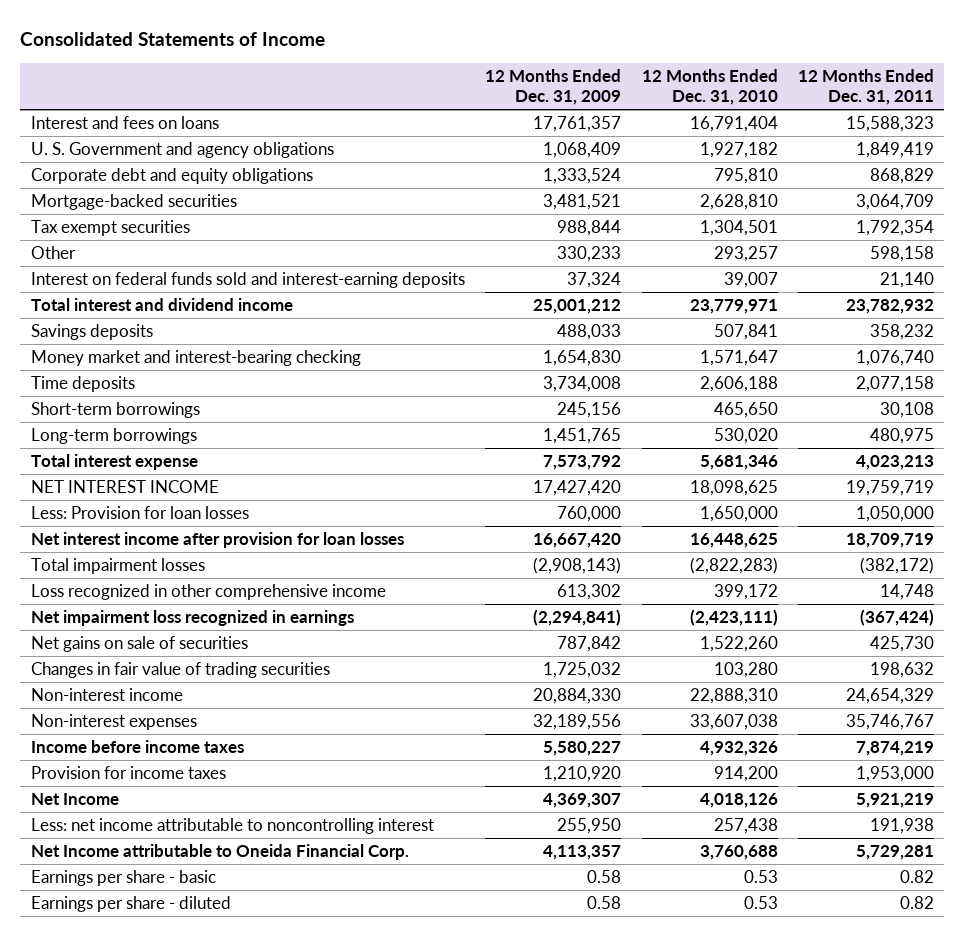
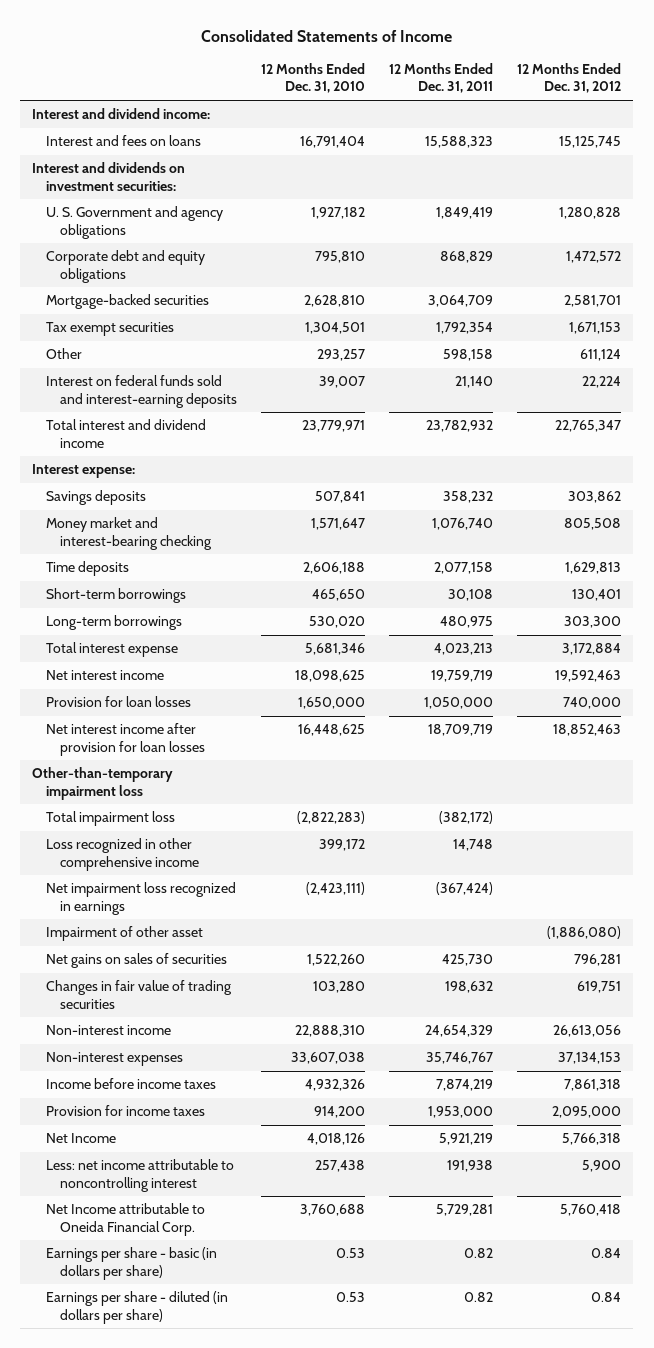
- | 12 Months Ended Dec. 31, 2009 | 12 Months Ended Dec. 31, 2010 | 12 Months Ended Dec. 31, 2011
+ | 12 Months Ended Dec. 31, 2010 | 12 Months Ended Dec. 31, 2011 | 12 Months Ended Dec. 31, 2012
+ Interest and dividend income:
+ Interest and dividends on investment securities:
+ Interest expense:
- NET INTEREST INCOME | 17,427,420 | 18,098,625 | 19,759,719
- Less: Provision for loan losses | 760,000 | 1,650,000 | 1,050,000
+ Net interest income | 18,098,625 | 19,759,719 | 19,592,463
+ Provision for loan losses | 1,650,000 | 1,050,000 | 740,000
- Total impairment losses | (2,908,143) | (2,822,283) | (382,172)
+ Other-than-temporary impairment loss
+ Total impairment loss | (2,822,283) | (382,172) |
- Net gains on sale of securities | 787,842 | 1,522,260 | 425,730
+ Impairment of other asset | | | (1,886,080)
+ Net gains on sales of securities | 1,522,260 | 425,730 | 796,281
- Earnings per share - basic | 0.58 | 0.53 | 0.82
- Earnings per share - diluted | 0.58 | 0.53 | 0.82
+ Earnings per share - basic (in dollars per share) | 0.53 | 0.82 | 0.84
+ Earnings per share - diluted (in dollars per share) | 0.53 | 0.82 | 0.84

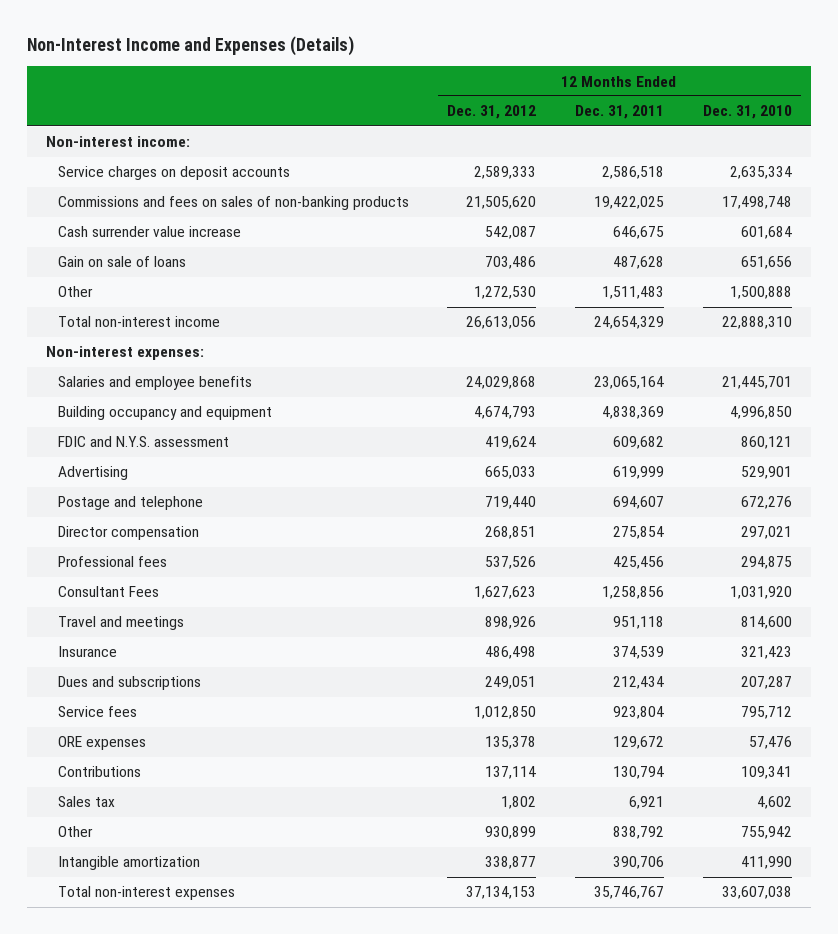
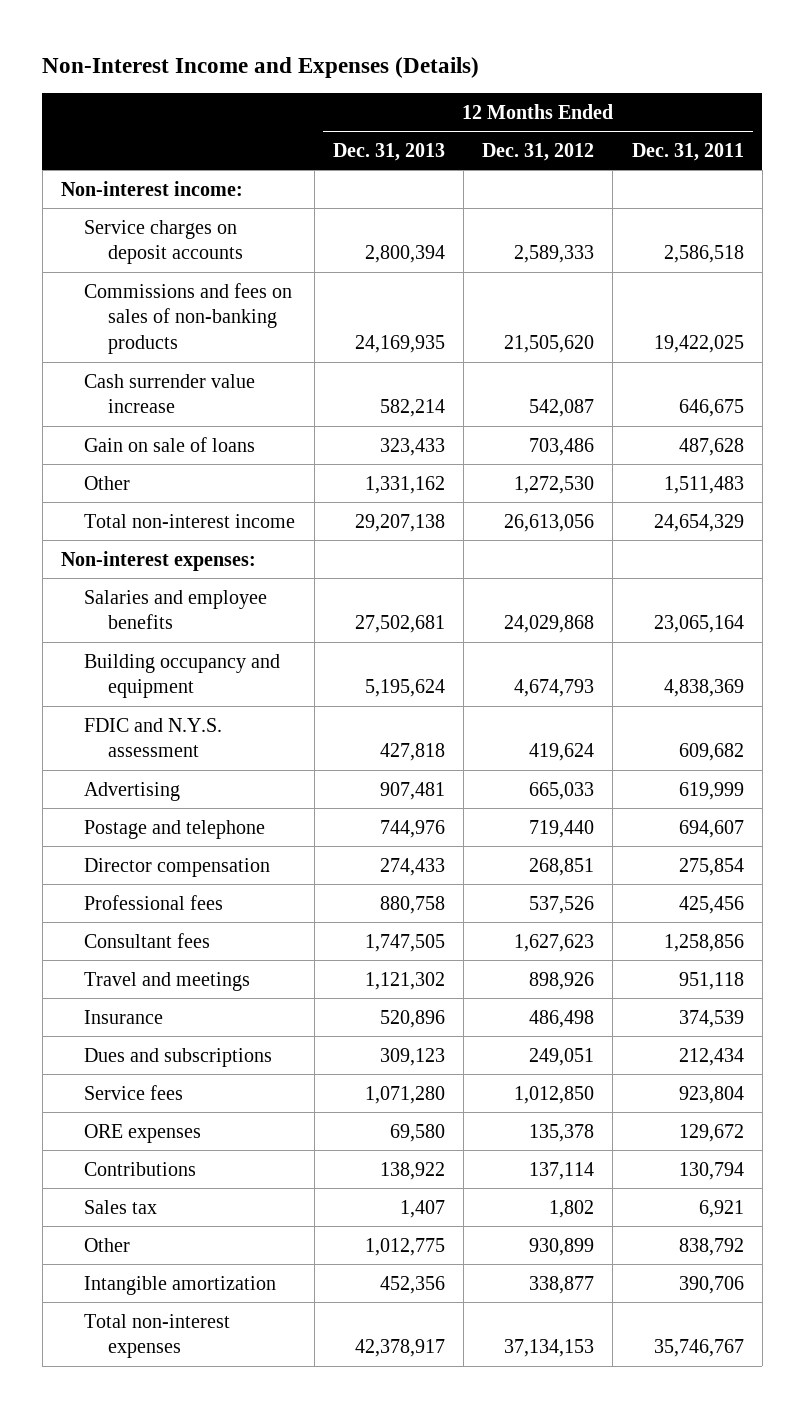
- | 12 Months Ended Dec. 31, 2012 | 12 Months Ended Dec. 31, 2011 | 12 Months Ended Dec. 31, 2010
+ | 12 Months Ended Dec. 31, 2013 | 12 Months Ended Dec. 31, 2012 | 12 Months Ended Dec. 31, 2011
- Consultant Fees | 1,627,623 | 1,258,856 | 1,031,920
+ Consultant fees | 1,747,505 | 1,627,623 | 1,258,856

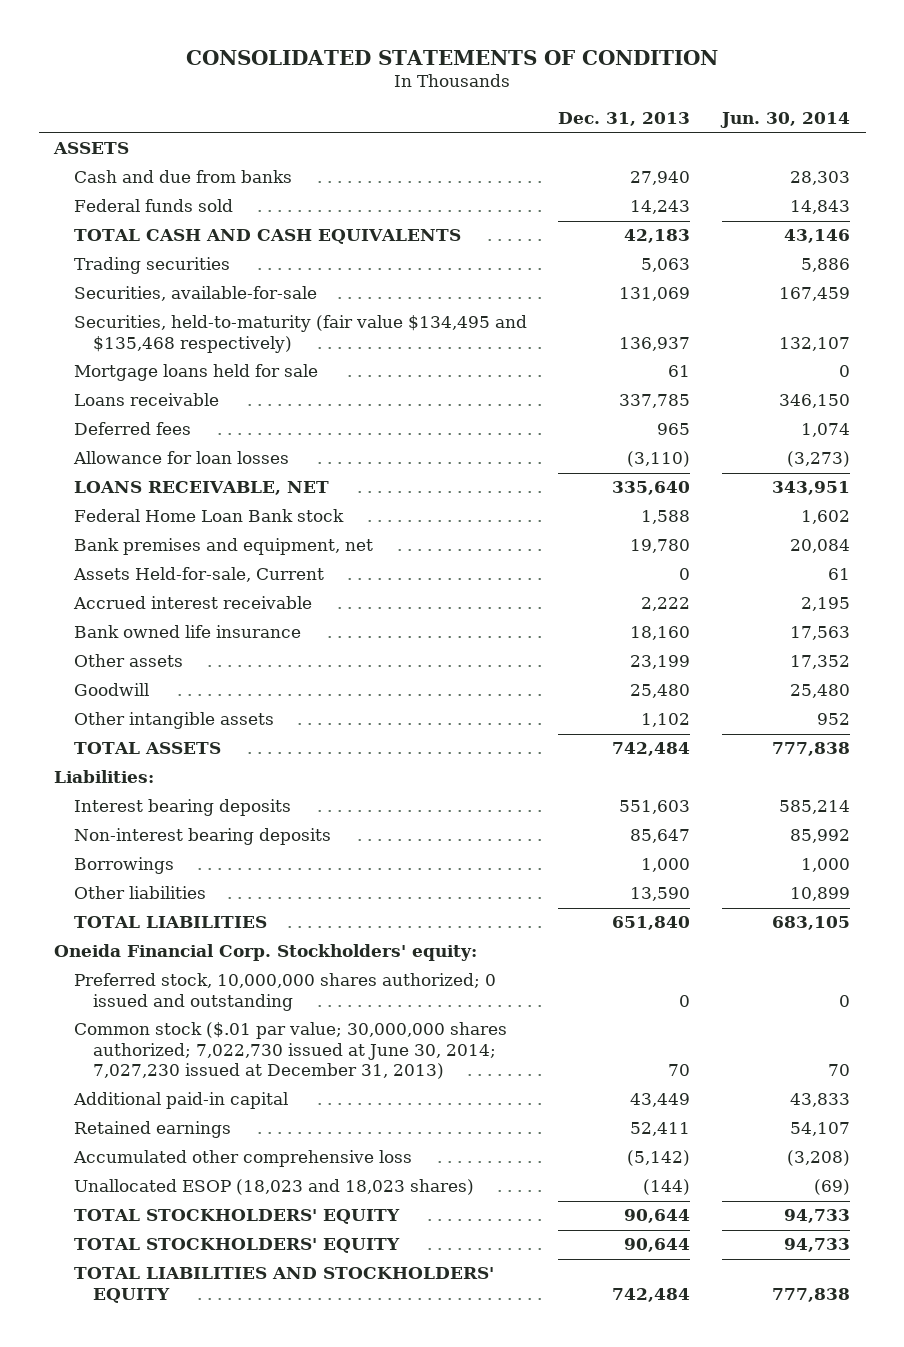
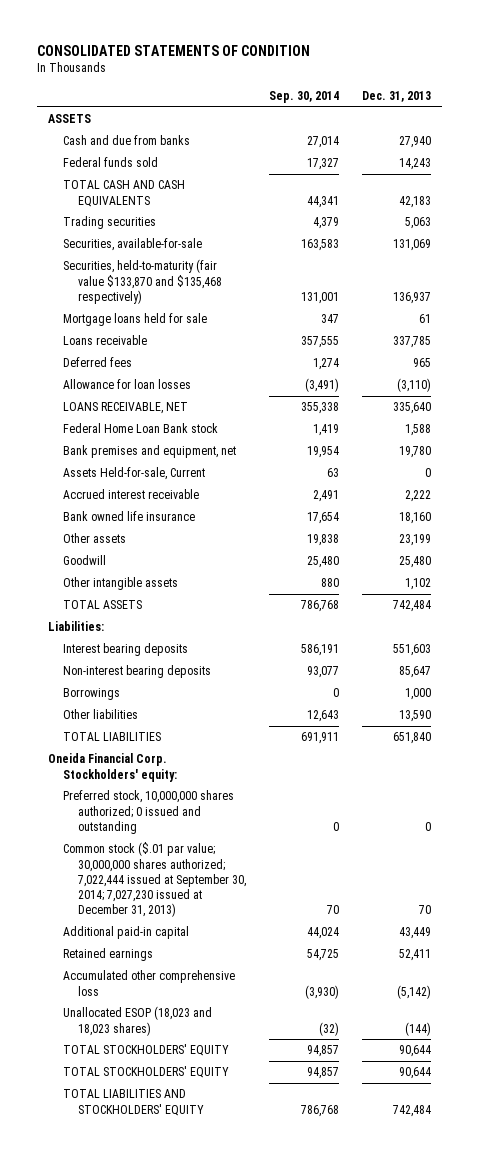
- | Dec. 31, 2013 | Jun. 30, 2014
+ | Sep. 30, 2014 | Dec. 31, 2013
- Securities, held-to-maturity (fair value $134,495 and $135,468 respectively) | 136,937 | 132,107
+ Securities, held-to-maturity (fair value $133,870 and $135,468 respectively) | 131,001 | 136,937
- Common stock ($.01 par value; 30,000,000 shares authorized; 7,022,730 issued at June 30, 2014; 7,027,230 issued at December 31, 2013) | 70 | 70
+ Common stock ($.01 par value; 30,000,000 shares authorized; 7,022,444 issued at September 30, 2014; 7,027,230 issued at December 31, 2013) | 70 | 70

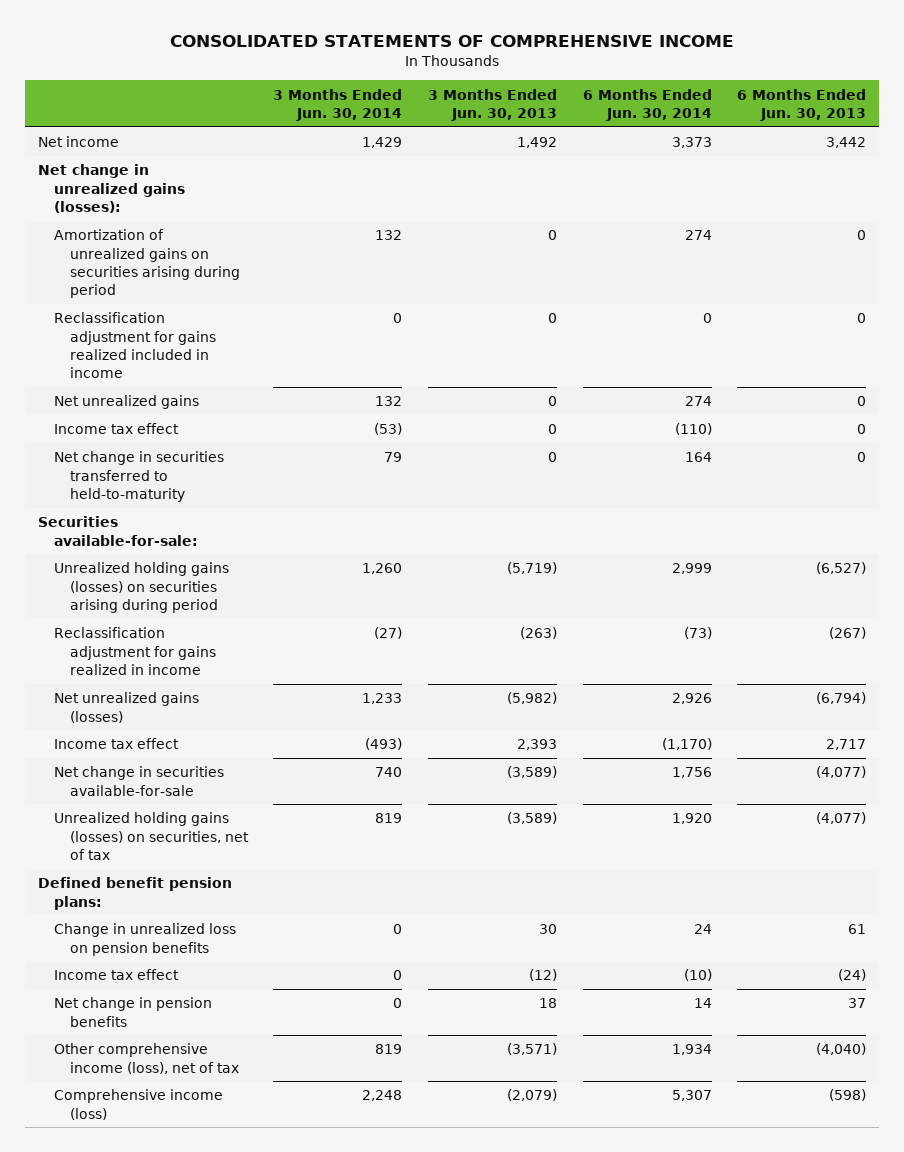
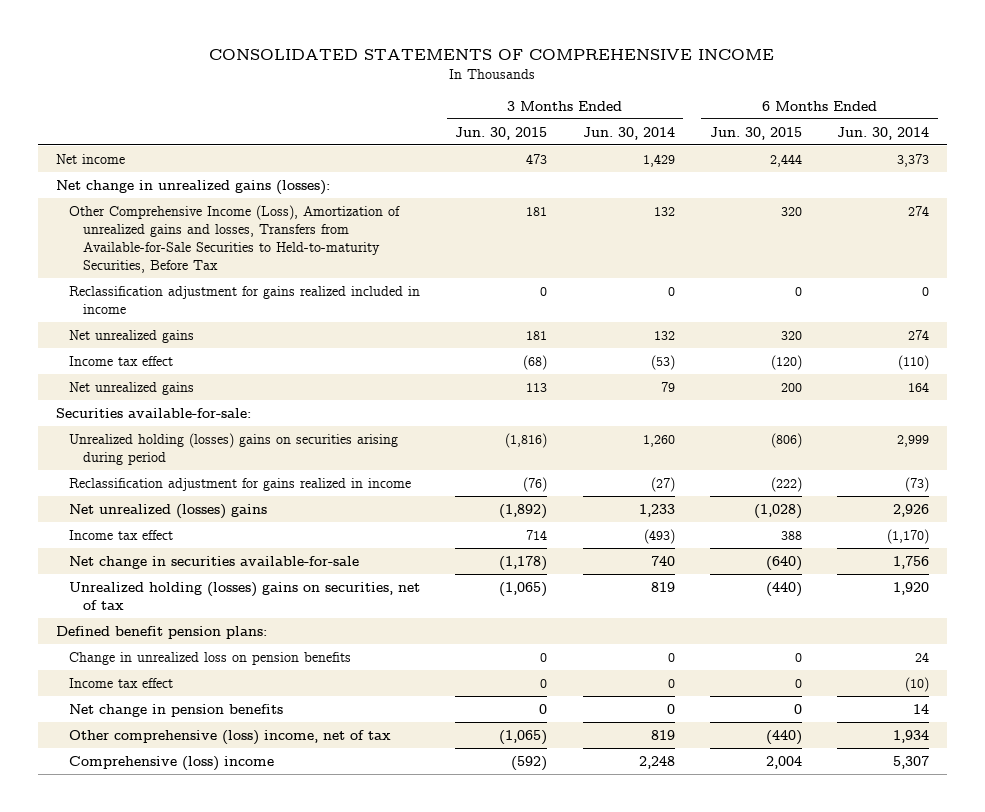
- | 3 Months Ended Jun. 30, 2014 | 3 Months Ended Jun. 30, 2013 | 6 Months Ended Jun. 30, 2014 | 6 Months Ended Jun. 30, 2013
+ | 3 Months Ended Jun. 30, 2015 | 3 Months Ended Jun. 30, 2014 | 6 Months Ended Jun. 30, 2015 | 6 Months Ended Jun. 30, 2014
- Amortization of unrealized gains on securities arising during period | 132 | 0 | 274 | 0
+ Other Comprehensive Income (Loss), Amortization of unrealized gains and losses, Transfers from Available-for-Sale Securities to Held-to-maturity Securities, Before Tax | 181 | 132 | 320 | 274
- Net change in securities transferred to held-to-maturity | 79 | 0 | 164 | 0
+ Net unrealized gains | 113 | 79 | 200 | 164
- Unrealized holding gains (losses) on securities arising during period | 1,260 | (5,719) | 2,999 | (6,527)
+ Unrealized holding (losses) gains on securities arising during period | (1,816) | 1,260 | (806) | 2,999
- Net unrealized gains (losses) | 1,233 | (5,982) | 2,926 | (6,794)
+ Net unrealized (losses) gains | (1,892) | 1,233 | (1,028) | 2,926
- Unrealized holding gains (losses) on securities, net of tax | 819 | (3,589) | 1,920 | (4,077)
+ Unrealized holding (losses) gains on securities, net of tax | (1,065) | 819 | (440) | 1,920
- Other comprehensive income (loss), net of tax | 819 | (3,571) | 1,934 | (4,040)
- Comprehensive income (loss) | 2,248 | (2,079) | 5,307 | (598)
+ Other comprehensive (loss) income, net of tax | (1,065) | 819 | (440) | 1,934
+ Comprehensive (loss) income | (592) | 2,248 | 2,004 | 5,307

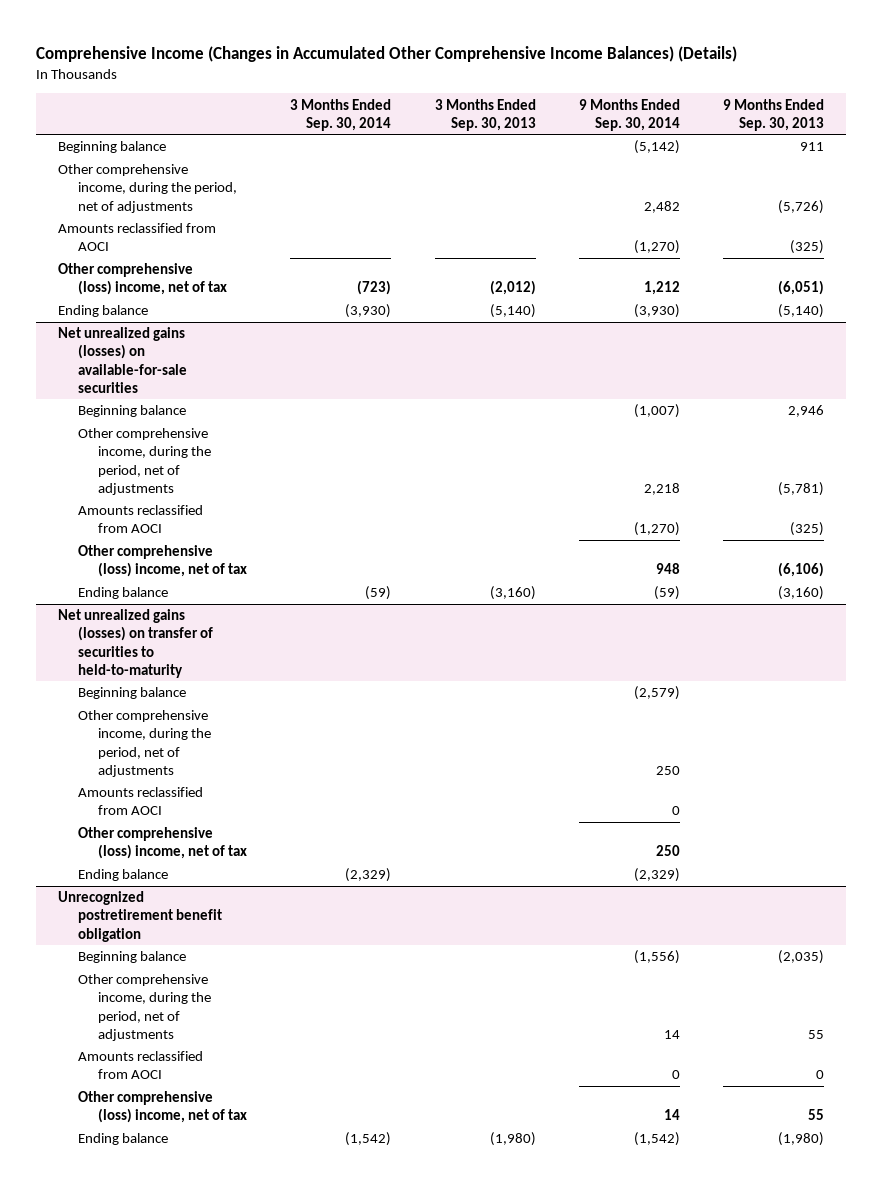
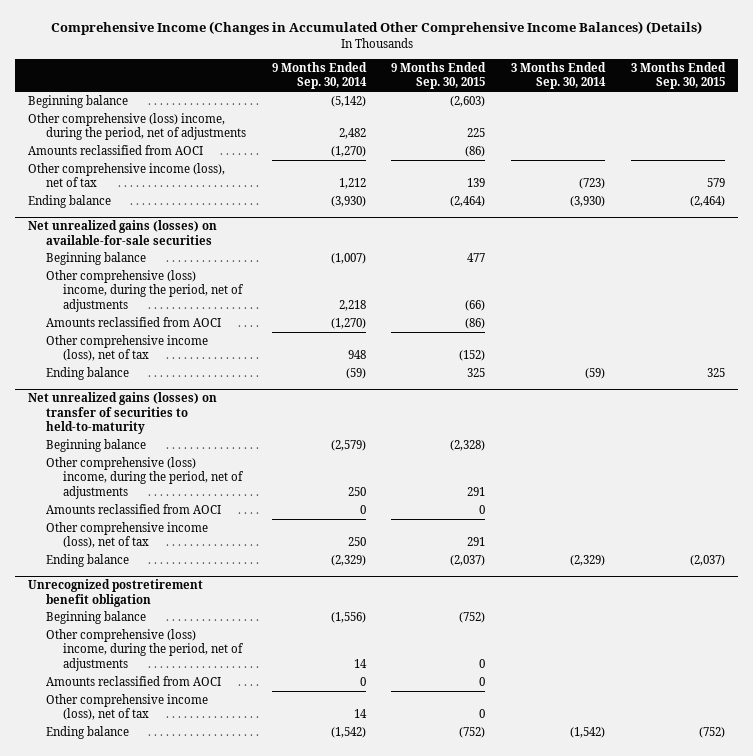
- | 3 Months Ended Sep. 30, 2014 | 3 Months Ended Sep. 30, 2013 | 9 Months Ended Sep. 30, 2014 | 9 Months Ended Sep. 30, 2013
+ | 9 Months Ended Sep. 30, 2014 | 9 Months Ended Sep. 30, 2015 | 3 Months Ended Sep. 30, 2014 | 3 Months Ended Sep. 30, 2015
- Other comprehensive income, during the period, net of adjustments | | | 2,482 | (5,726)
+ Other comprehensive (loss) income, during the period, net of adjustments | 2,482 | 225 | |
- Other comprehensive (loss) income, net of tax | (723) | (2,012) | 1,212 | (6,051)
+ Other comprehensive income (loss), net of tax | 1,212 | 139 | (723) | 579
@ Net unrealized gains (losses) on available-for-sale securities
- Other comprehensive income, during the period, net of adjustments | | | 2,218 | (5,781)
+ Other comprehensive (loss) income, during the period, net of adjustments | 2,218 | (66) | |
- Other comprehensive (loss) income, net of tax | | | 948 | (6,106)
+ Other comprehensive income (loss), net of tax | 948 | (152) | |
@ Net unrealized gains (losses) on transfer of securities to held-to-maturity
- Other comprehensive income, during the period, net of adjustments | | | 250 |
+ Other comprehensive (loss) income, during the period, net of adjustments | 250 | 291 | |
- Other comprehensive (loss) income, net of tax | | | 250 |
+ Other comprehensive income (loss), net of tax | 250 | 291 | |
@ Unrecognized postretirement benefit obligation
- Other comprehensive income, during the period, net of adjustments | | | 14 | 55
+ Other comprehensive (loss) income, during the period, net of adjustments | 14 | 0 | |
- Other comprehensive (loss) income, net of tax | | | 14 | 55
+ Other comprehensive income (loss), net of tax | 14 | 0 | |

